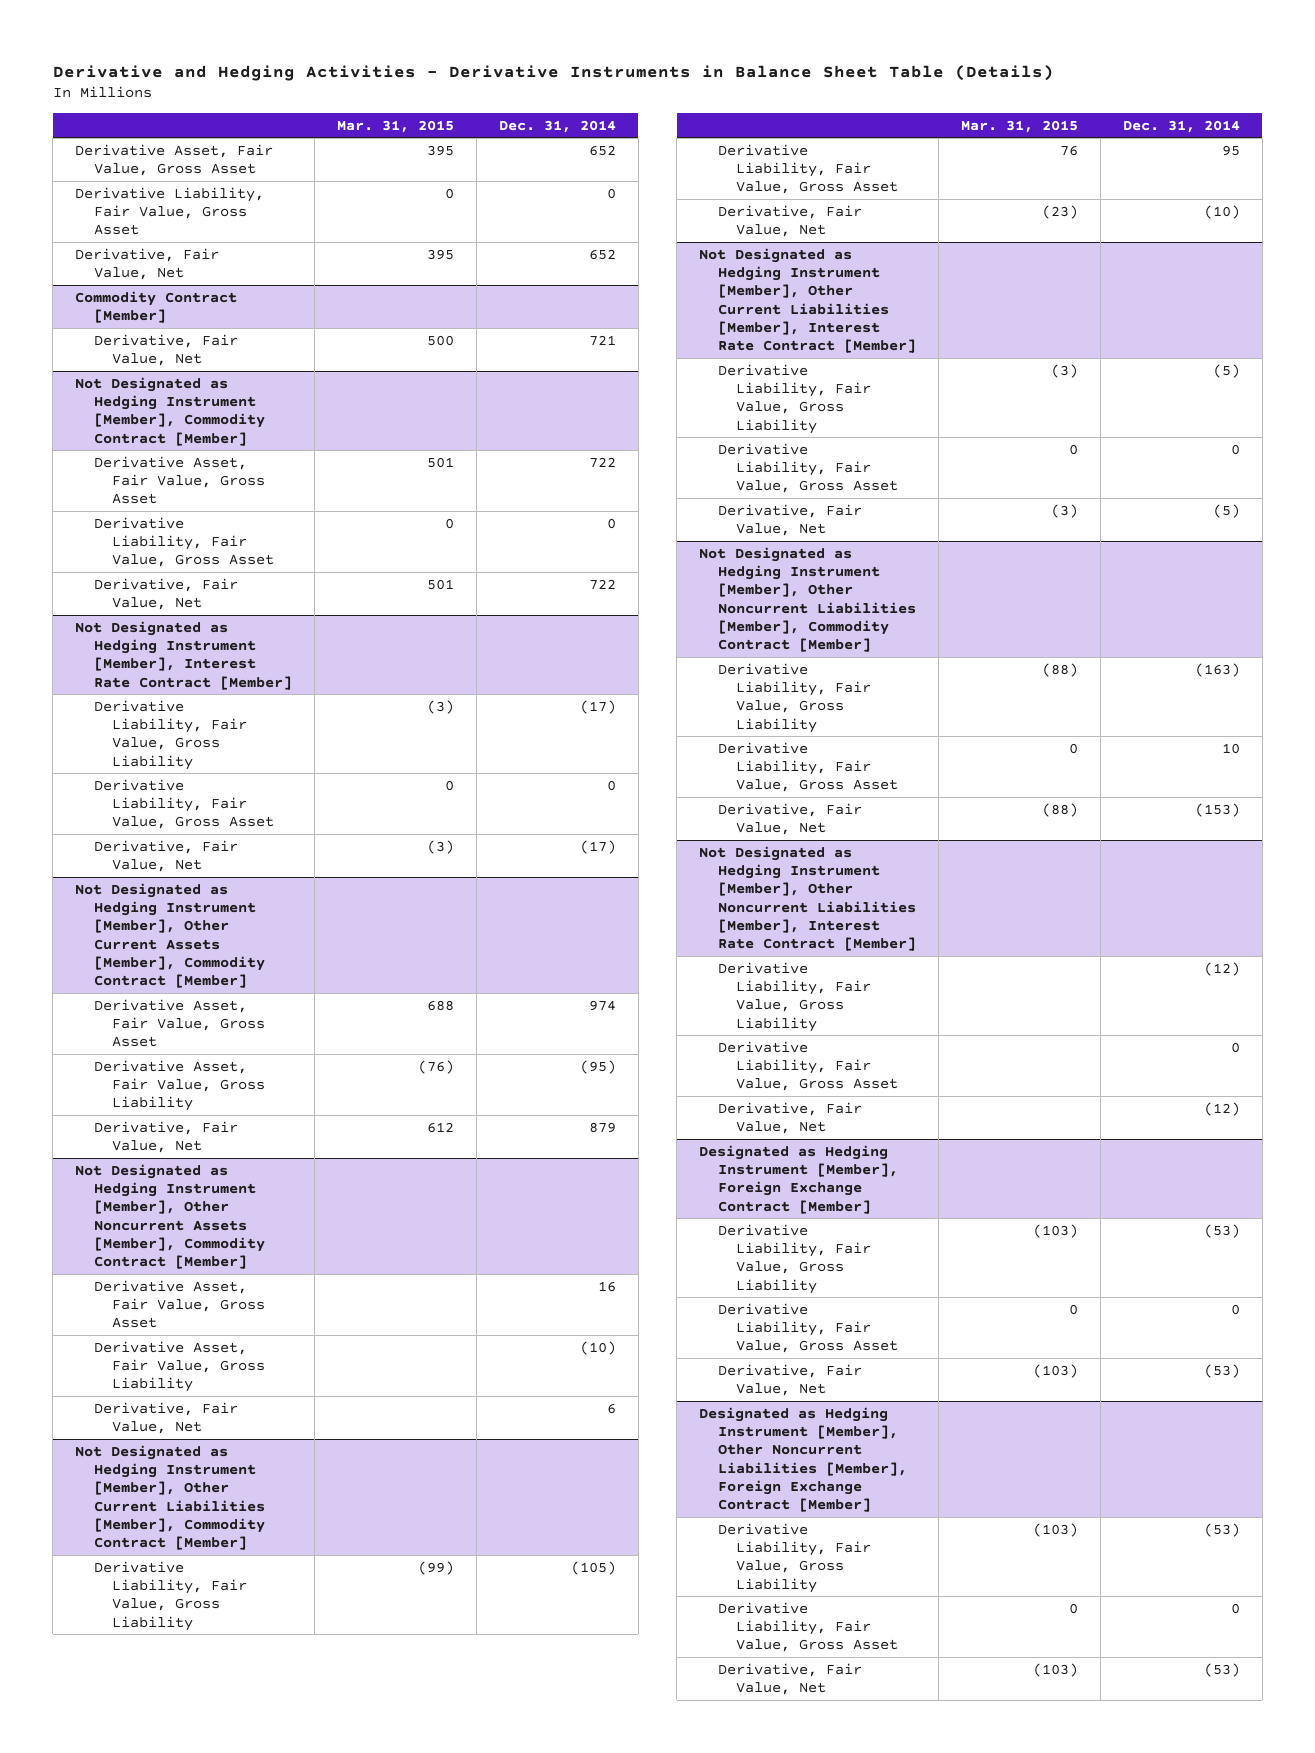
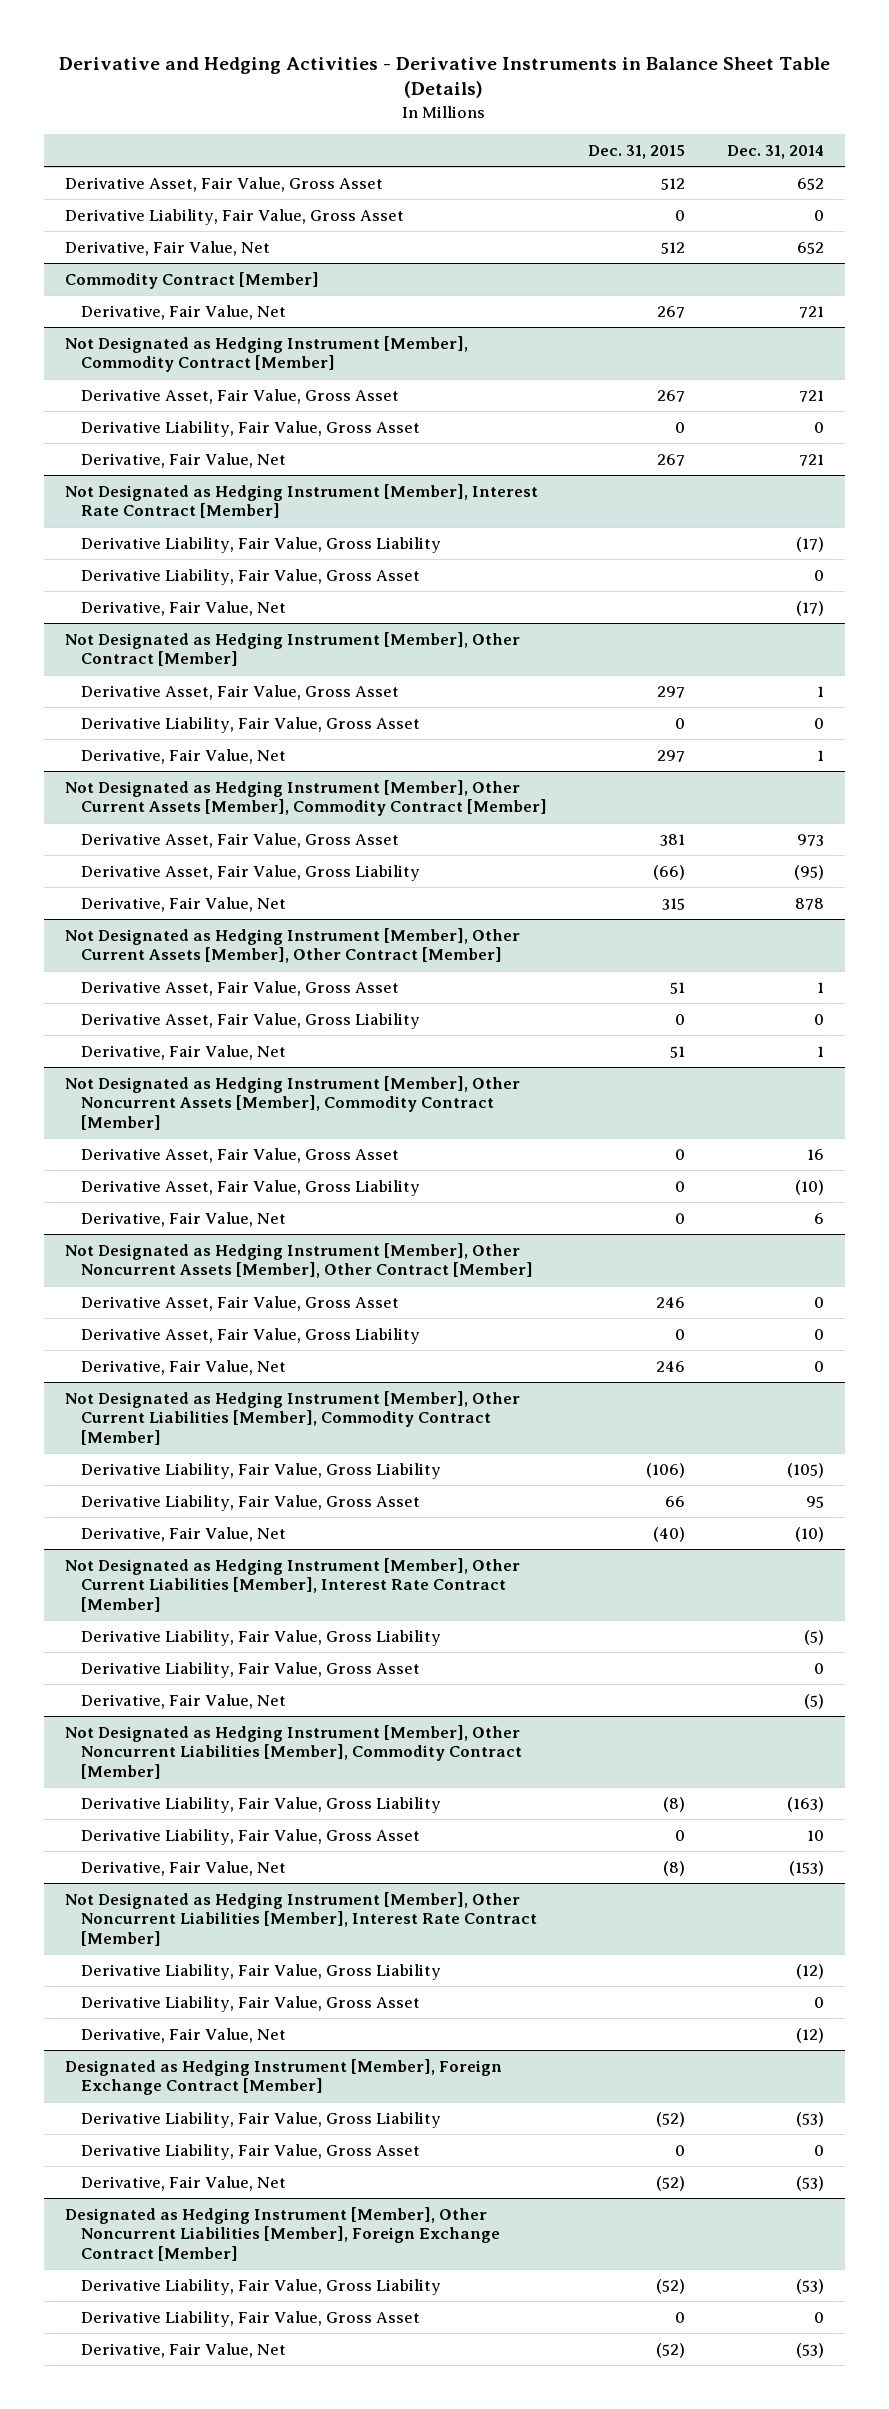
- | Mar. 31, 2015 | Dec. 31, 2014
+ | Dec. 31, 2015 | Dec. 31, 2014
@ Not Designated as Hedging Instrument [Member], Commodity Contract [Member]
- Derivative Asset, Fair Value, Gross Asset | 501 | 722
+ Derivative Asset, Fair Value, Gross Asset | 267 | 721
- Derivative, Fair Value, Net | 501 | 722
+ Derivative, Fair Value, Net | 267 | 721
+ Not Designated as Hedging Instrument [Member], Other Contract [Member]
+ Derivative Asset, Fair Value, Gross Asset | 297 | 1
+ Derivative Liability, Fair Value, Gross Asset | 0 | 0
+ Derivative, Fair Value, Net | 297 | 1
@ Not Designated as Hedging Instrument [Member], Other Current Assets [Member], Commodity Contract [Member]
- Derivative Asset, Fair Value, Gross Asset | 688 | 974
+ Derivative Asset, Fair Value, Gross Asset | 381 | 973
- Derivative, Fair Value, Net | 612 | 879
+ Derivative, Fair Value, Net | 315 | 878
+ Not Designated as Hedging Instrument [Member], Other Current Assets [Member], Other Contract [Member]
+ Derivative Asset, Fair Value, Gross Asset | 51 | 1
+ Derivative Asset, Fair Value, Gross Liability | 0 | 0
+ Derivative, Fair Value, Net | 51 | 1
+ Not Designated as Hedging Instrument [Member], Other Noncurrent Assets [Member], Other Contract [Member]
+ Derivative Asset, Fair Value, Gross Asset | 246 | 0
+ Derivative Asset, Fair Value, Gross Liability | 0 | 0
+ Derivative, Fair Value, Net | 246 | 0

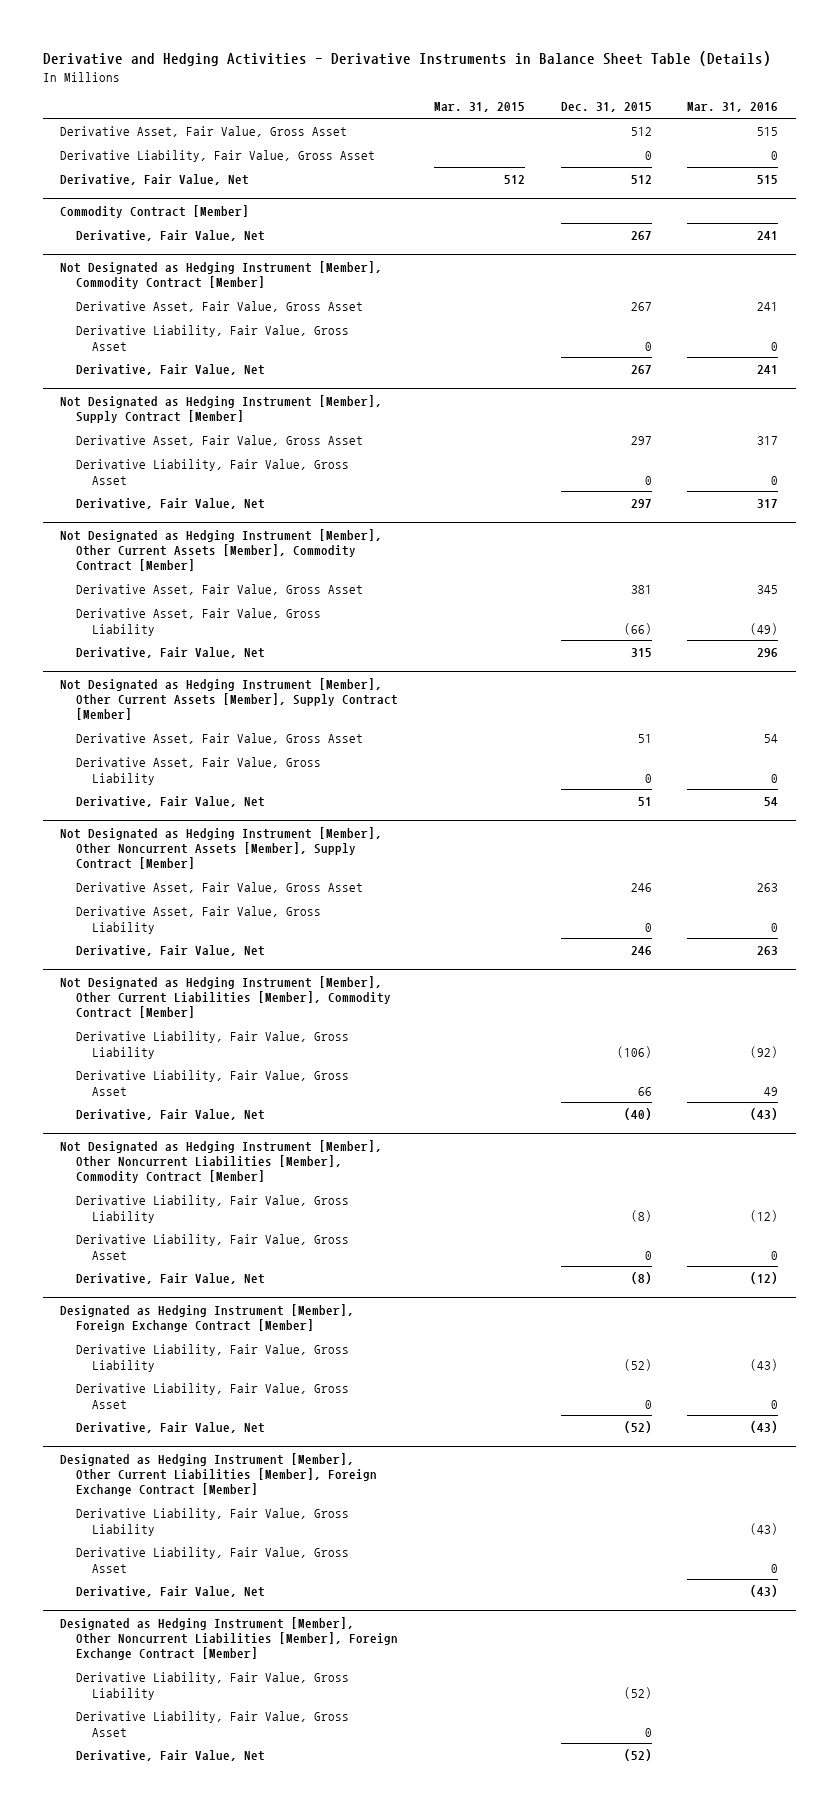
- | Dec. 31, 2015 | Dec. 31, 2014
+ | Mar. 31, 2015 | Dec. 31, 2015 | Mar. 31, 2016
- Not Designated as Hedging Instrument [Member], Interest Rate Contract [Member]
- Derivative Liability, Fair Value, Gross Liability | | (17)
- Derivative Liability, Fair Value, Gross Asset | | 0
- Derivative, Fair Value, Net | | (17)
- Not Designated as Hedging Instrument [Member], Other Contract [Member]
+ Not Designated as Hedging Instrument [Member], Supply Contract [Member]
- Not Designated as Hedging Instrument [Member], Other Current Assets [Member], Other Contract [Member]
+ Not Designated as Hedging Instrument [Member], Other Current Assets [Member], Supply Contract [Member]
- Not Designated as Hedging Instrument [Member], Other Noncurrent Assets [Member], Commodity Contract [Member]
- Derivative Asset, Fair Value, Gross Asset | 0 | 16
- Derivative Asset, Fair Value, Gross Liability | 0 | (10)
- Derivative, Fair Value, Net | 0 | 6
- Not Designated as Hedging Instrument [Member], Other Noncurrent Assets [Member], Other Contract [Member]
+ Not Designated as Hedging Instrument [Member], Other Noncurrent Assets [Member], Supply Contract [Member]
- Not Designated as Hedging Instrument [Member], Other Current Liabilities [Member], Interest Rate Contract [Member]
- Derivative Liability, Fair Value, Gross Liability | | (5)
- Derivative Liability, Fair Value, Gross Asset | | 0
- Derivative, Fair Value, Net | | (5)
- Not Designated as Hedging Instrument [Member], Other Noncurrent Liabilities [Member], Interest Rate Contract [Member]
- Derivative Liability, Fair Value, Gross Liability | | (12)
- Derivative Liability, Fair Value, Gross Asset | | 0
- Derivative, Fair Value, Net | | (12)
+ Designated as Hedging Instrument [Member], Other Current Liabilities [Member], Foreign Exchange Contract [Member]
+ Derivative Liability, Fair Value, Gross Liability | | | (43)
+ Derivative Liability, Fair Value, Gross Asset | | | 0
+ Derivative, Fair Value, Net | | | (43)

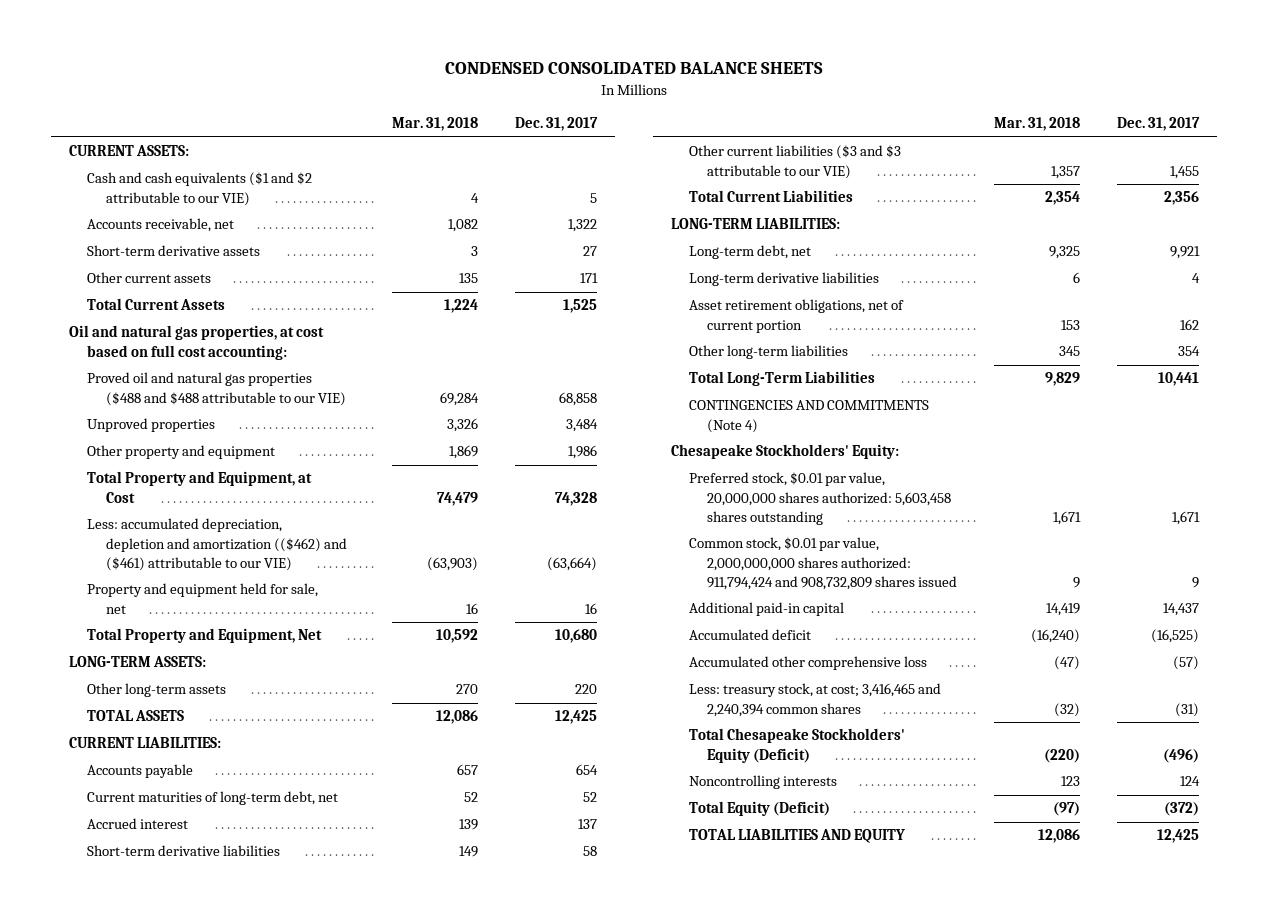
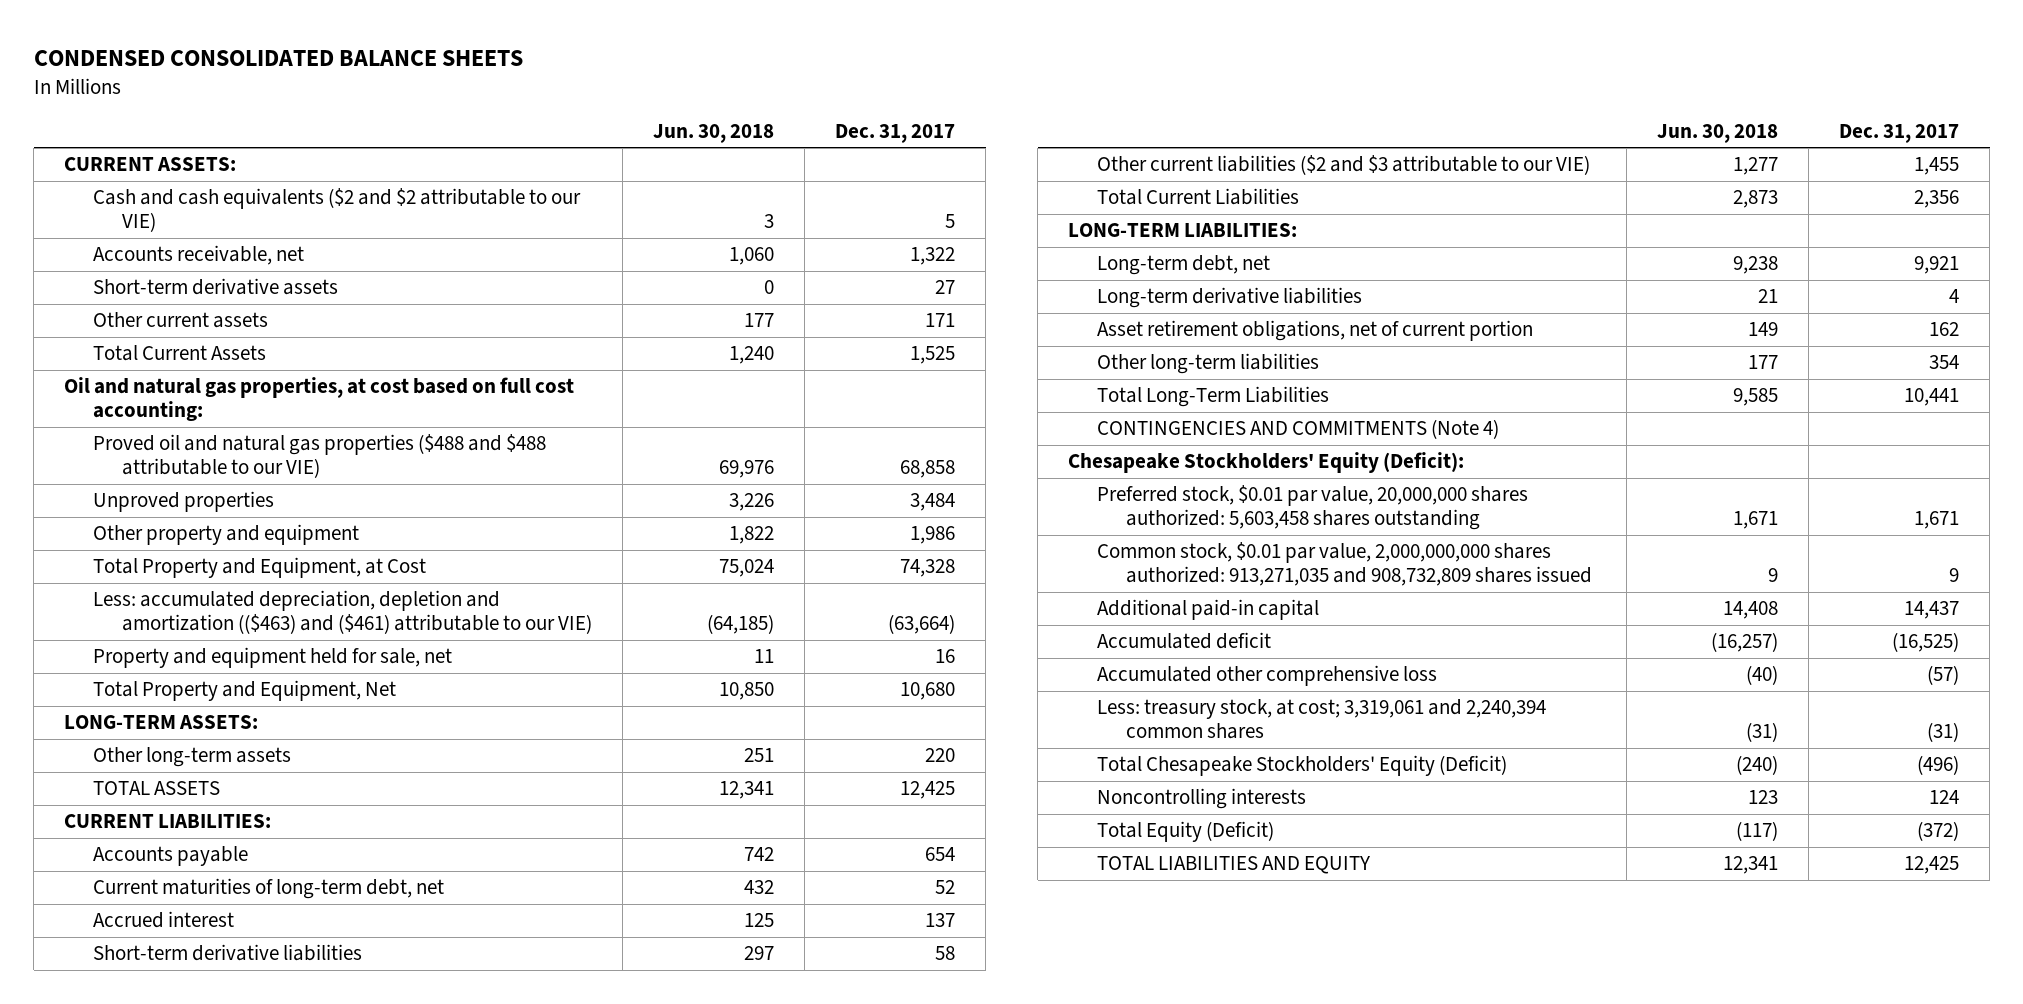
- | Mar. 31, 2018 | Dec. 31, 2017
+ | Jun. 30, 2018 | Dec. 31, 2017
- Cash and cash equivalents ($1 and $2 attributable to our VIE) | 4 | 5
+ Cash and cash equivalents ($2 and $2 attributable to our VIE) | 3 | 5
- Less: accumulated depreciation, depletion and amortization (($462) and ($461) attributable to our VIE) | (63,903) | (63,664)
+ Less: accumulated depreciation, depletion and amortization (($463) and ($461) attributable to our VIE) | (64,185) | (63,664)
- Other current liabilities ($3 and $3 attributable to our VIE) | 1,357 | 1,455
+ Other current liabilities ($2 and $3 attributable to our VIE) | 1,277 | 1,455
- Chesapeake Stockholders' Equity:
+ Chesapeake Stockholders' Equity (Deficit):
- Common stock, $0.01 par value, 2,000,000,000 shares authorized: 911,794,424 and 908,732,809 shares issued | 9 | 9
+ Common stock, $0.01 par value, 2,000,000,000 shares authorized: 913,271,035 and 908,732,809 shares issued | 9 | 9
- Less: treasury stock, at cost; 3,416,465 and 2,240,394 common shares | (32) | (31)
+ Less: treasury stock, at cost; 3,319,061 and 2,240,394 common shares | (31) | (31)

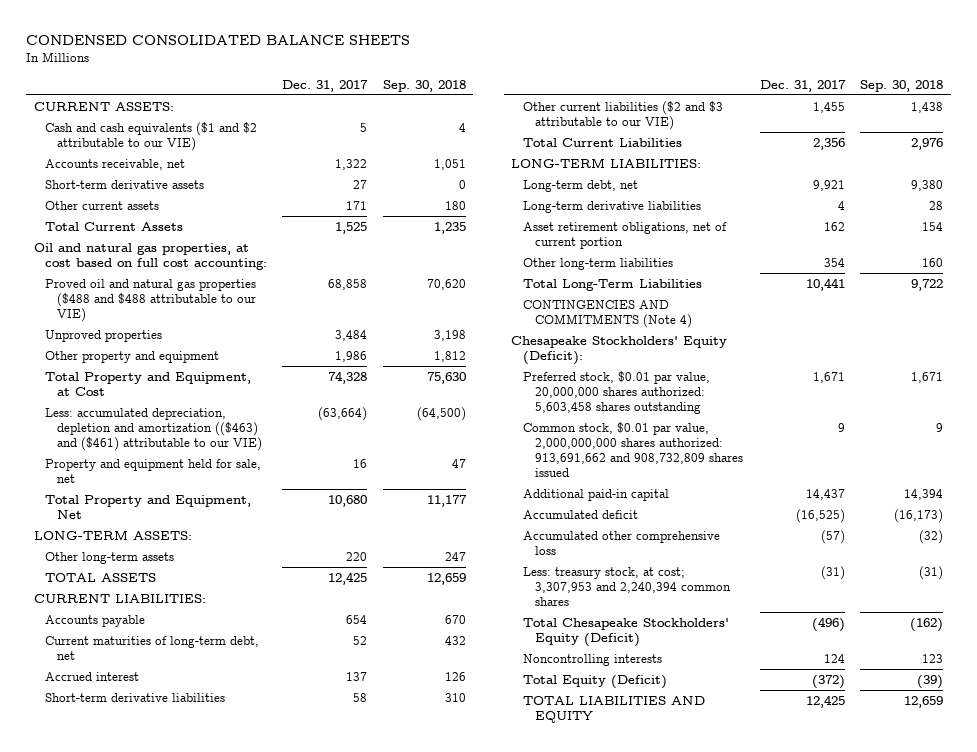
- | Jun. 30, 2018 | Dec. 31, 2017
+ | Dec. 31, 2017 | Sep. 30, 2018
- Cash and cash equivalents ($2 and $2 attributable to our VIE) | 3 | 5
+ Cash and cash equivalents ($1 and $2 attributable to our VIE) | 5 | 4
- Common stock, $0.01 par value, 2,000,000,000 shares authorized: 913,271,035 and 908,732,809 shares issued | 9 | 9
+ Common stock, $0.01 par value, 2,000,000,000 shares authorized: 913,691,662 and 908,732,809 shares issued | 9 | 9
- Less: treasury stock, at cost; 3,319,061 and 2,240,394 common shares | (31) | (31)
+ Less: treasury stock, at cost; 3,307,953 and 2,240,394 common shares | (31) | (31)

